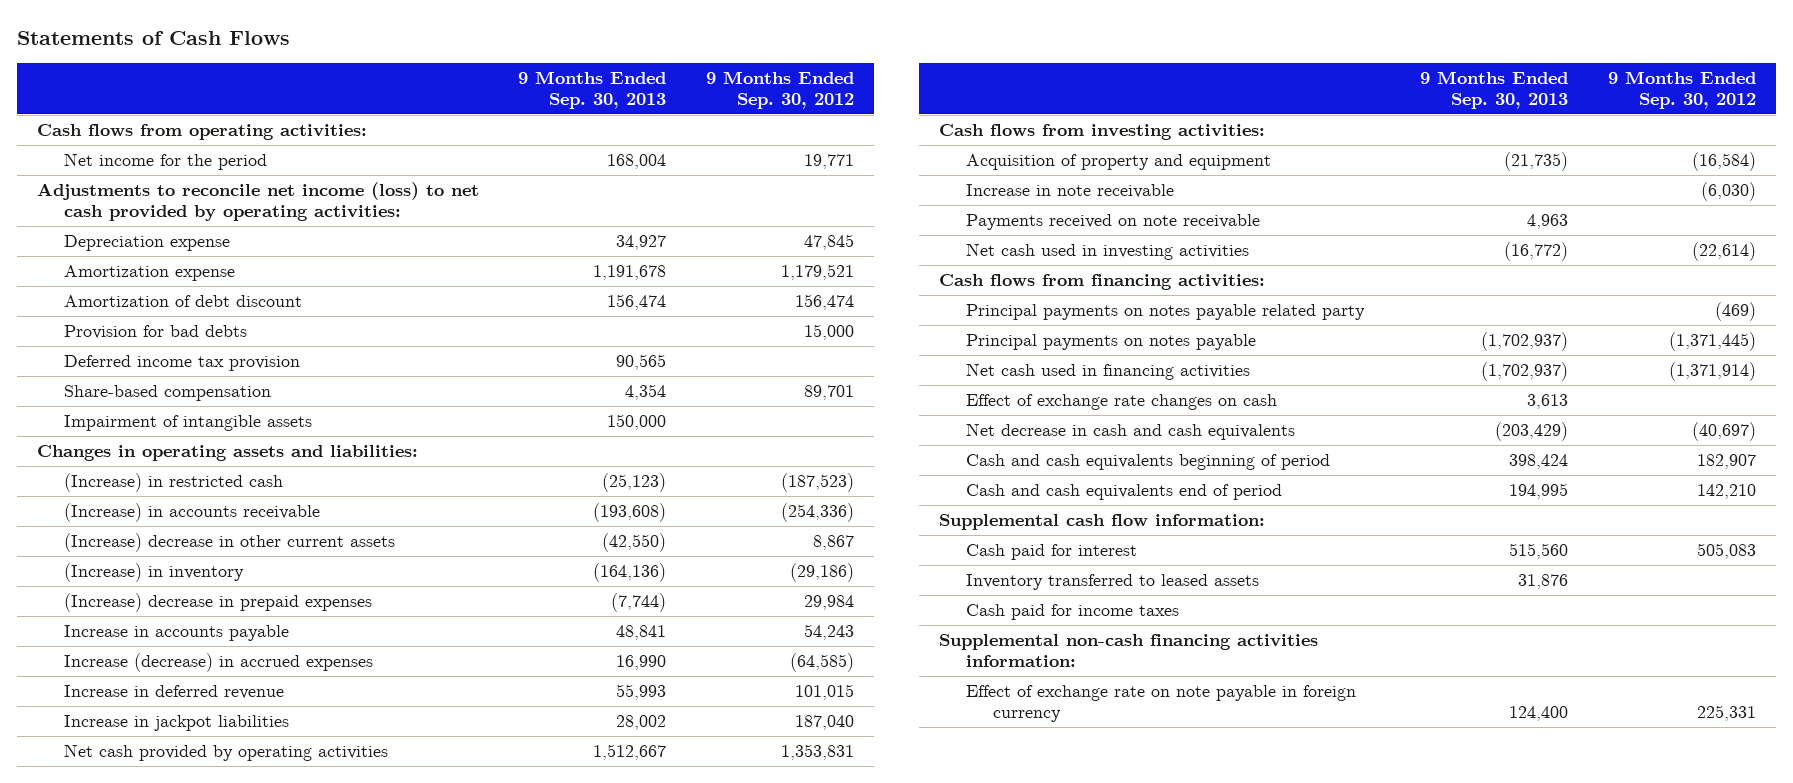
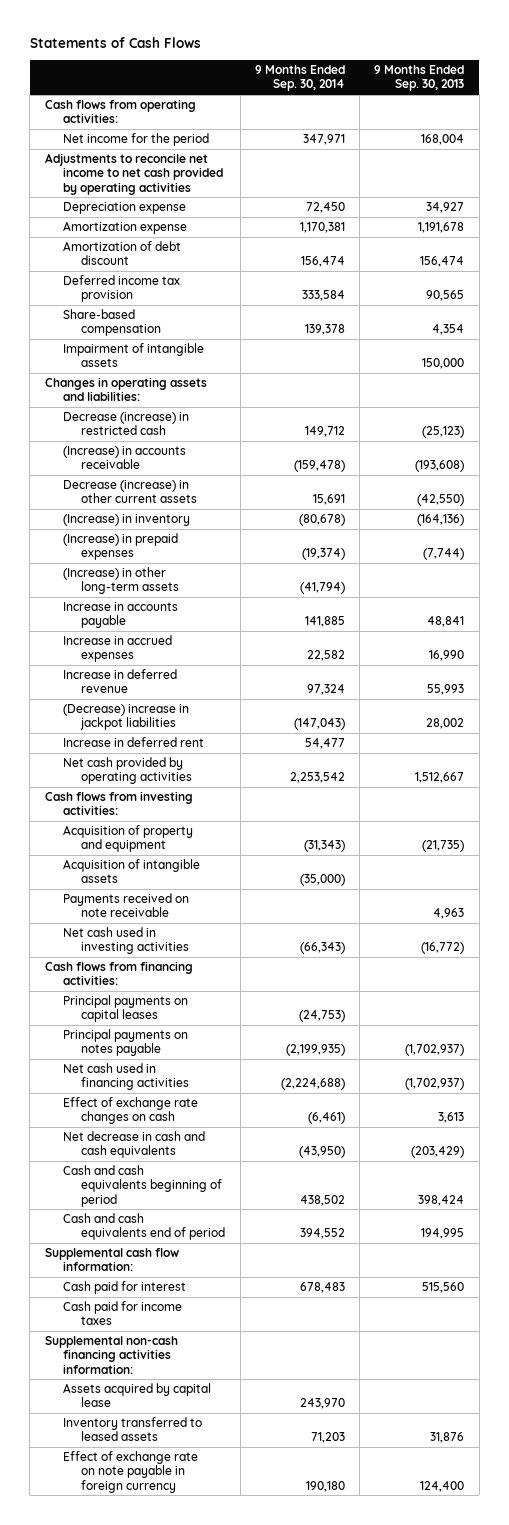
- | 9 Months Ended Sep. 30, 2013 | 9 Months Ended Sep. 30, 2012
+ | 9 Months Ended Sep. 30, 2014 | 9 Months Ended Sep. 30, 2013
- Adjustments to reconcile net income (loss) to net cash provided by operating activities:
+ Adjustments to reconcile net income to net cash provided by operating activities
- Provision for bad debts | | 15,000
- (Increase) in restricted cash | (25,123) | (187,523)
+ Decrease (increase) in restricted cash | 149,712 | (25,123)
- (Increase) decrease in other current assets | (42,550) | 8,867
+ Decrease (increase) in other current assets | 15,691 | (42,550)
- (Increase) decrease in prepaid expenses | (7,744) | 29,984
+ (Increase) in prepaid expenses | (19,374) | (7,744)
+ (Increase) in other long-term assets | (41,794) |
- Increase (decrease) in accrued expenses | 16,990 | (64,585)
+ Increase in accrued expenses | 22,582 | 16,990
- Increase in jackpot liabilities | 28,002 | 187,040
+ (Decrease) increase in jackpot liabilities | (147,043) | 28,002
+ Increase in deferred rent | 54,477 |
- Increase in note receivable | | (6,030)
+ Acquisition of intangible assets | (35,000) |
- Principal payments on notes payable related party | | (469)
+ Principal payments on capital leases | (24,753) |
+ Assets acquired by capital lease | 243,970 |
moved down: Inventory transferred to leased assets | 71,203 | 31,876

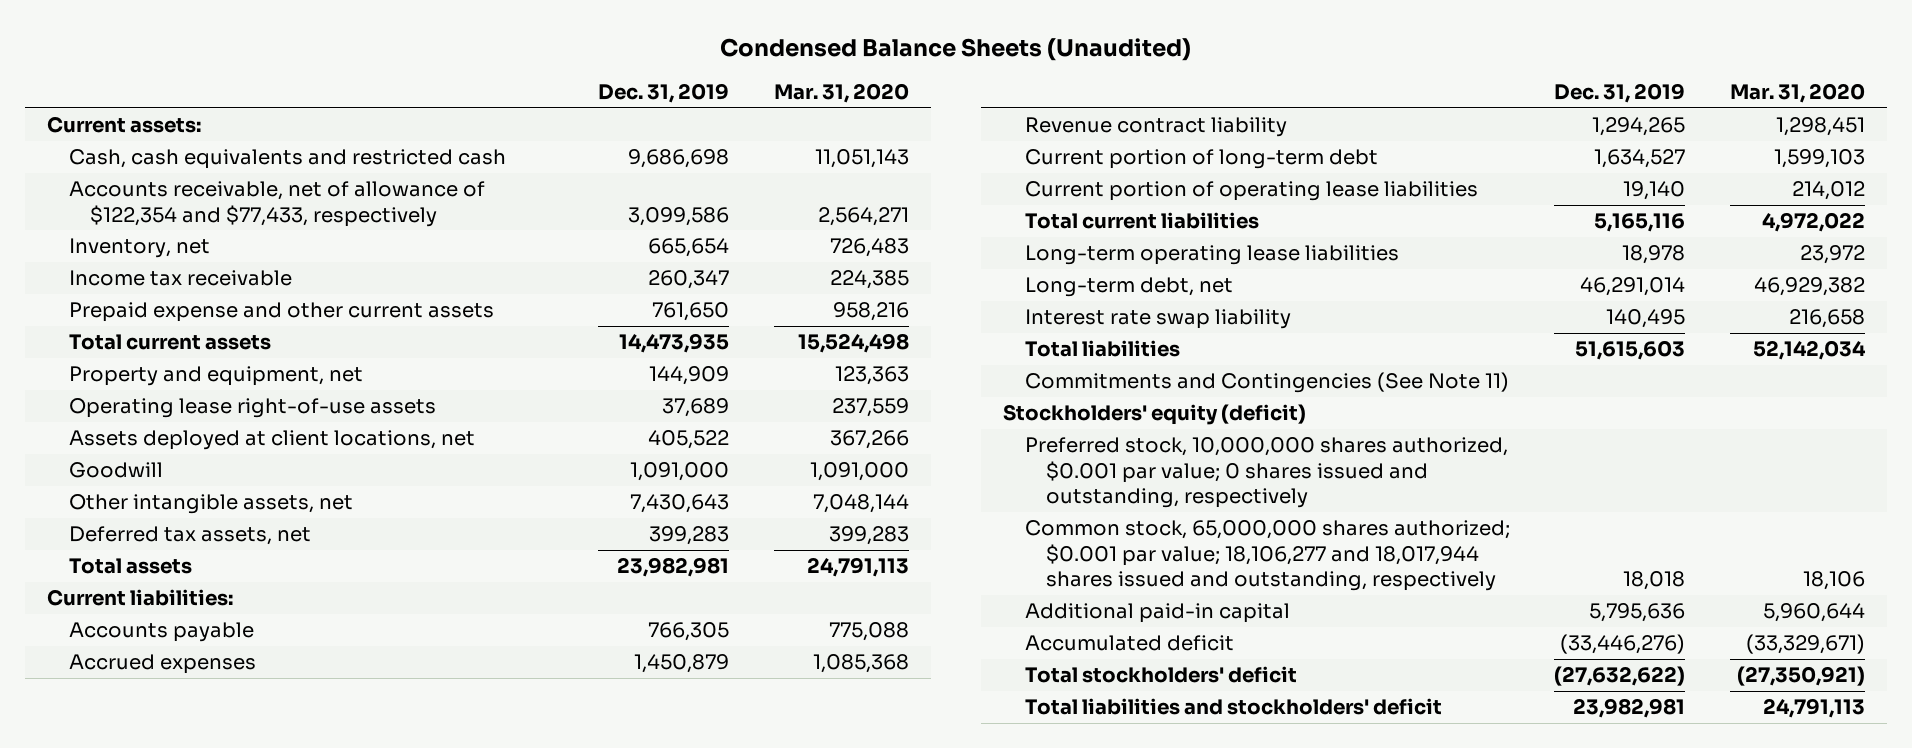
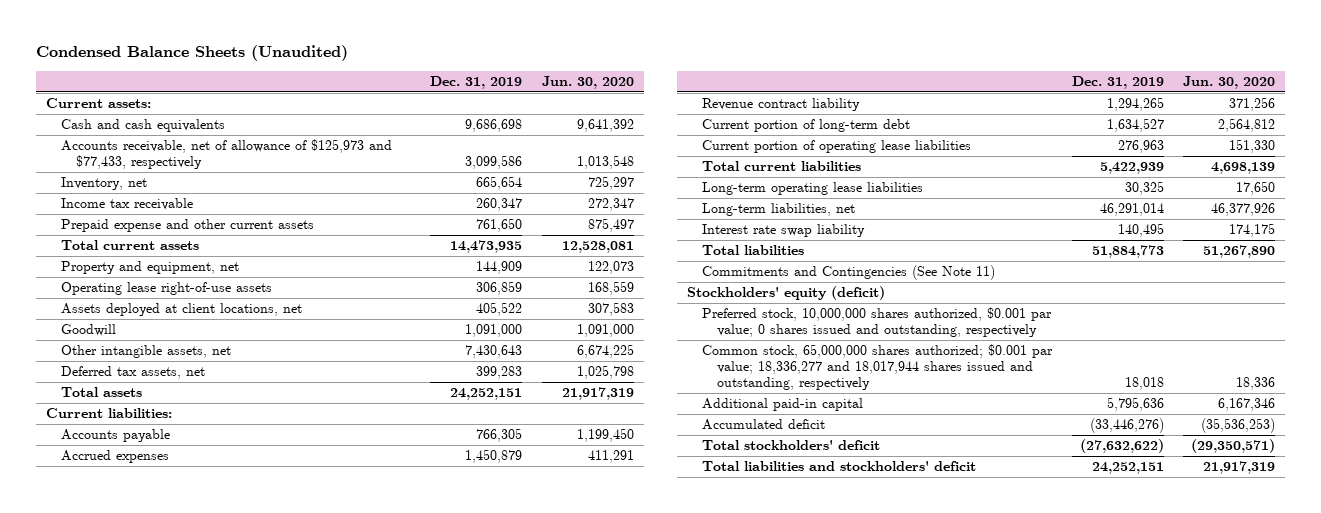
- | Dec. 31, 2019 | Mar. 31, 2020
+ | Dec. 31, 2019 | Jun. 30, 2020
- Cash, cash equivalents and restricted cash | 9,686,698 | 11,051,143
- Accounts receivable, net of allowance of $122,354 and $77,433, respectively | 3,099,586 | 2,564,271
+ Cash and cash equivalents | 9,686,698 | 9,641,392
+ Accounts receivable, net of allowance of $125,973 and $77,433, respectively | 3,099,586 | 1,013,548
- Operating lease right-of-use assets | 37,689 | 237,559
+ Operating lease right-of-use assets | 306,859 | 168,559
- Total assets | 23,982,981 | 24,791,113
+ Total assets | 24,252,151 | 21,917,319
- Current portion of operating lease liabilities | 19,140 | 214,012
- Total current liabilities | 5,165,116 | 4,972,022
- Long-term operating lease liabilities | 18,978 | 23,972
- Long-term debt, net | 46,291,014 | 46,929,382
+ Current portion of operating lease liabilities | 276,963 | 151,330
+ Total current liabilities | 5,422,939 | 4,698,139
+ Long-term operating lease liabilities | 30,325 | 17,650
+ Long-term liabilities, net | 46,291,014 | 46,377,926
- Total liabilities | 51,615,603 | 52,142,034
+ Total liabilities | 51,884,773 | 51,267,890
- Common stock, 65,000,000 shares authorized; $0.001 par value; 18,106,277 and 18,017,944 shares issued and outstanding, respectively | 18,018 | 18,106
+ Common stock, 65,000,000 shares authorized; $0.001 par value; 18,336,277 and 18,017,944 shares issued and outstanding, respectively | 18,018 | 18,336
- Total liabilities and stockholders' deficit | 23,982,981 | 24,791,113
+ Total liabilities and stockholders' deficit | 24,252,151 | 21,917,319

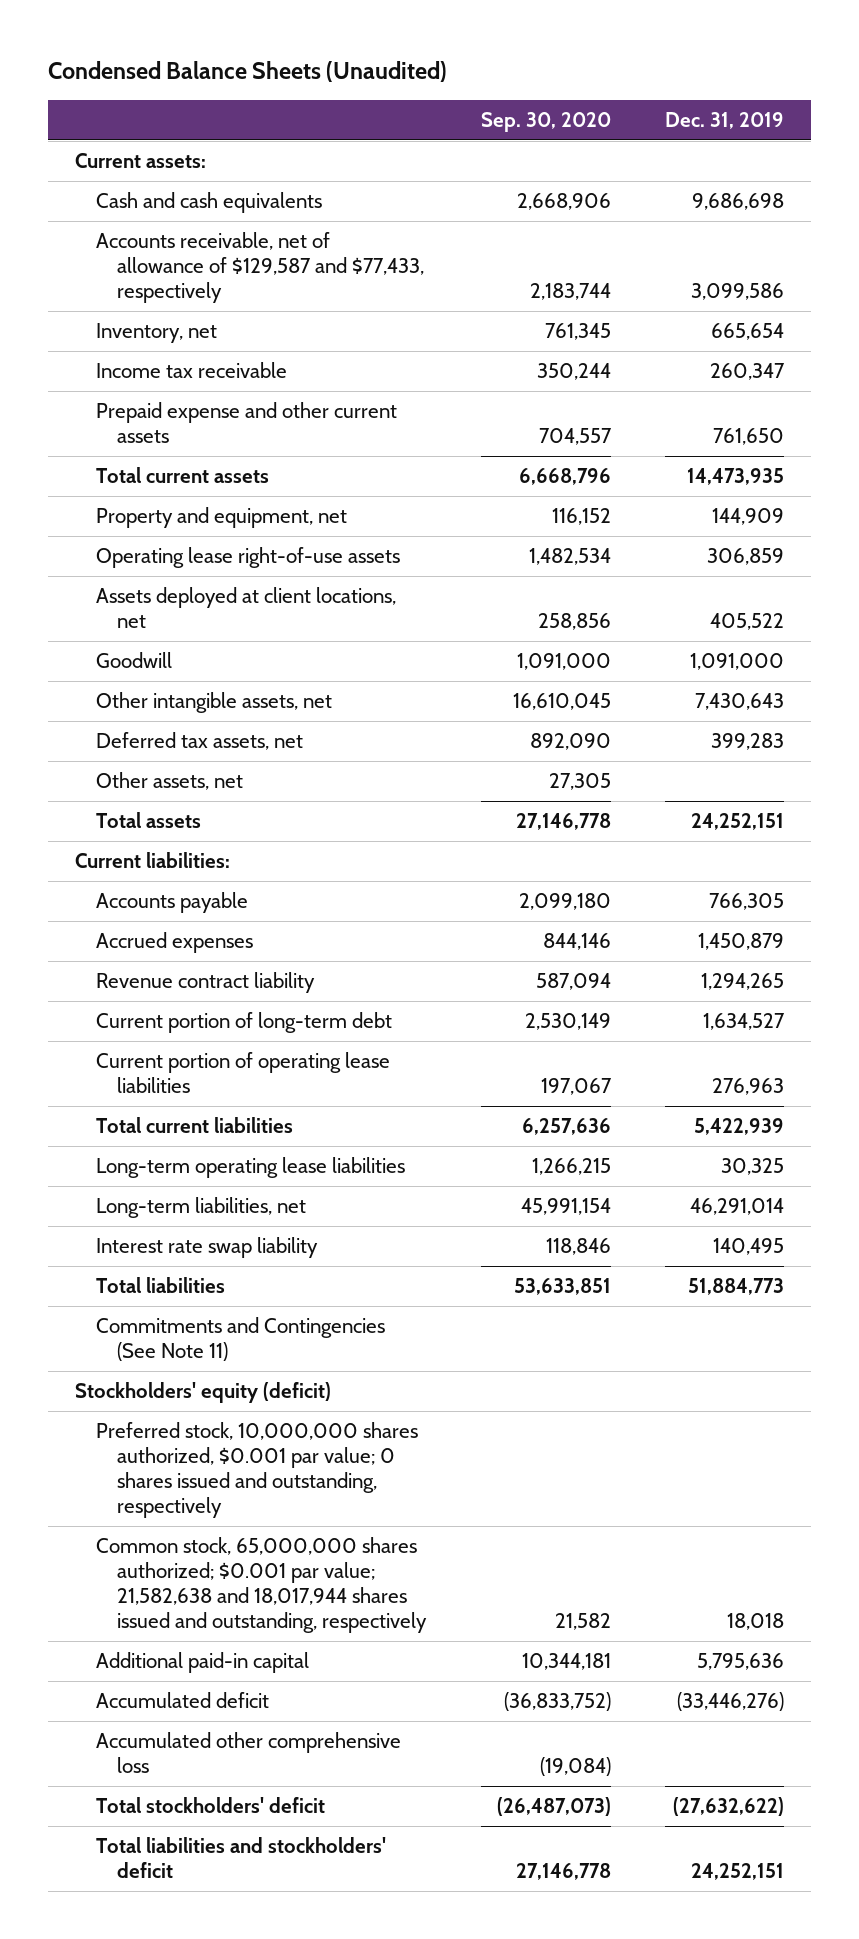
- | Dec. 31, 2019 | Jun. 30, 2020
+ | Sep. 30, 2020 | Dec. 31, 2019
- Accounts receivable, net of allowance of $125,973 and $77,433, respectively | 3,099,586 | 1,013,548
+ Accounts receivable, net of allowance of $129,587 and $77,433, respectively | 2,183,744 | 3,099,586
+ Other assets, net | 27,305 |
- Common stock, 65,000,000 shares authorized; $0.001 par value; 18,336,277 and 18,017,944 shares issued and outstanding, respectively | 18,018 | 18,336
+ Common stock, 65,000,000 shares authorized; $0.001 par value; 21,582,638 and 18,017,944 shares issued and outstanding, respectively | 21,582 | 18,018
+ Accumulated other comprehensive loss | (19,084) |

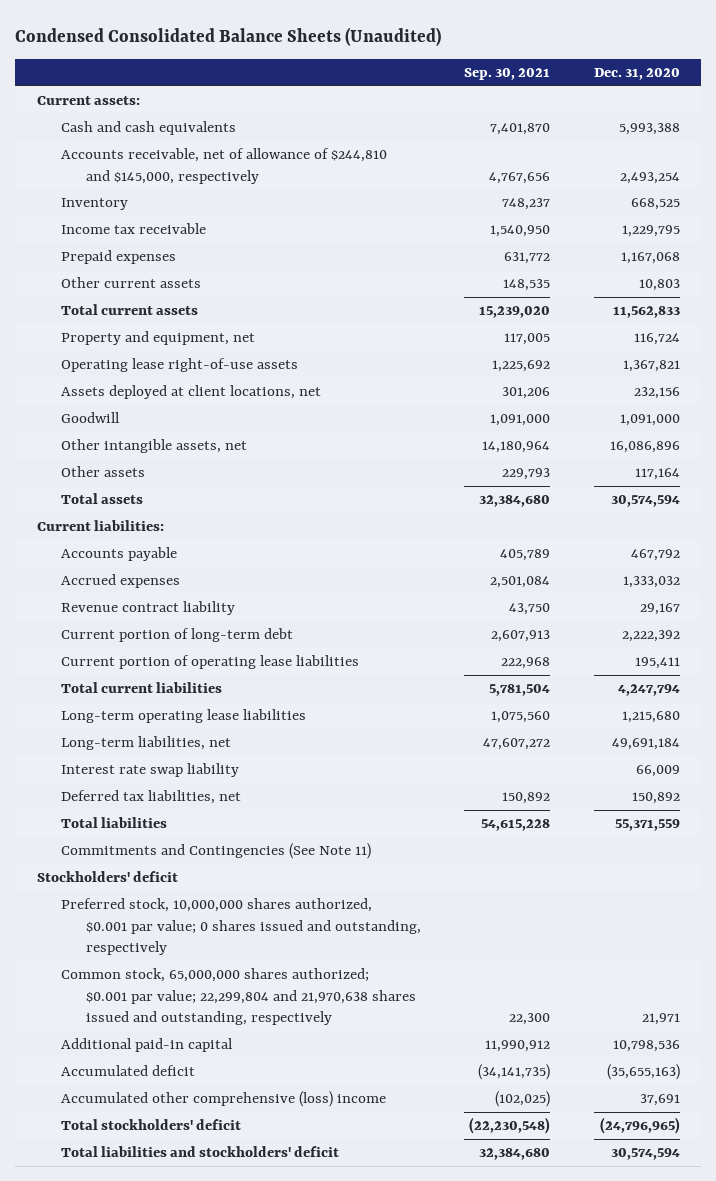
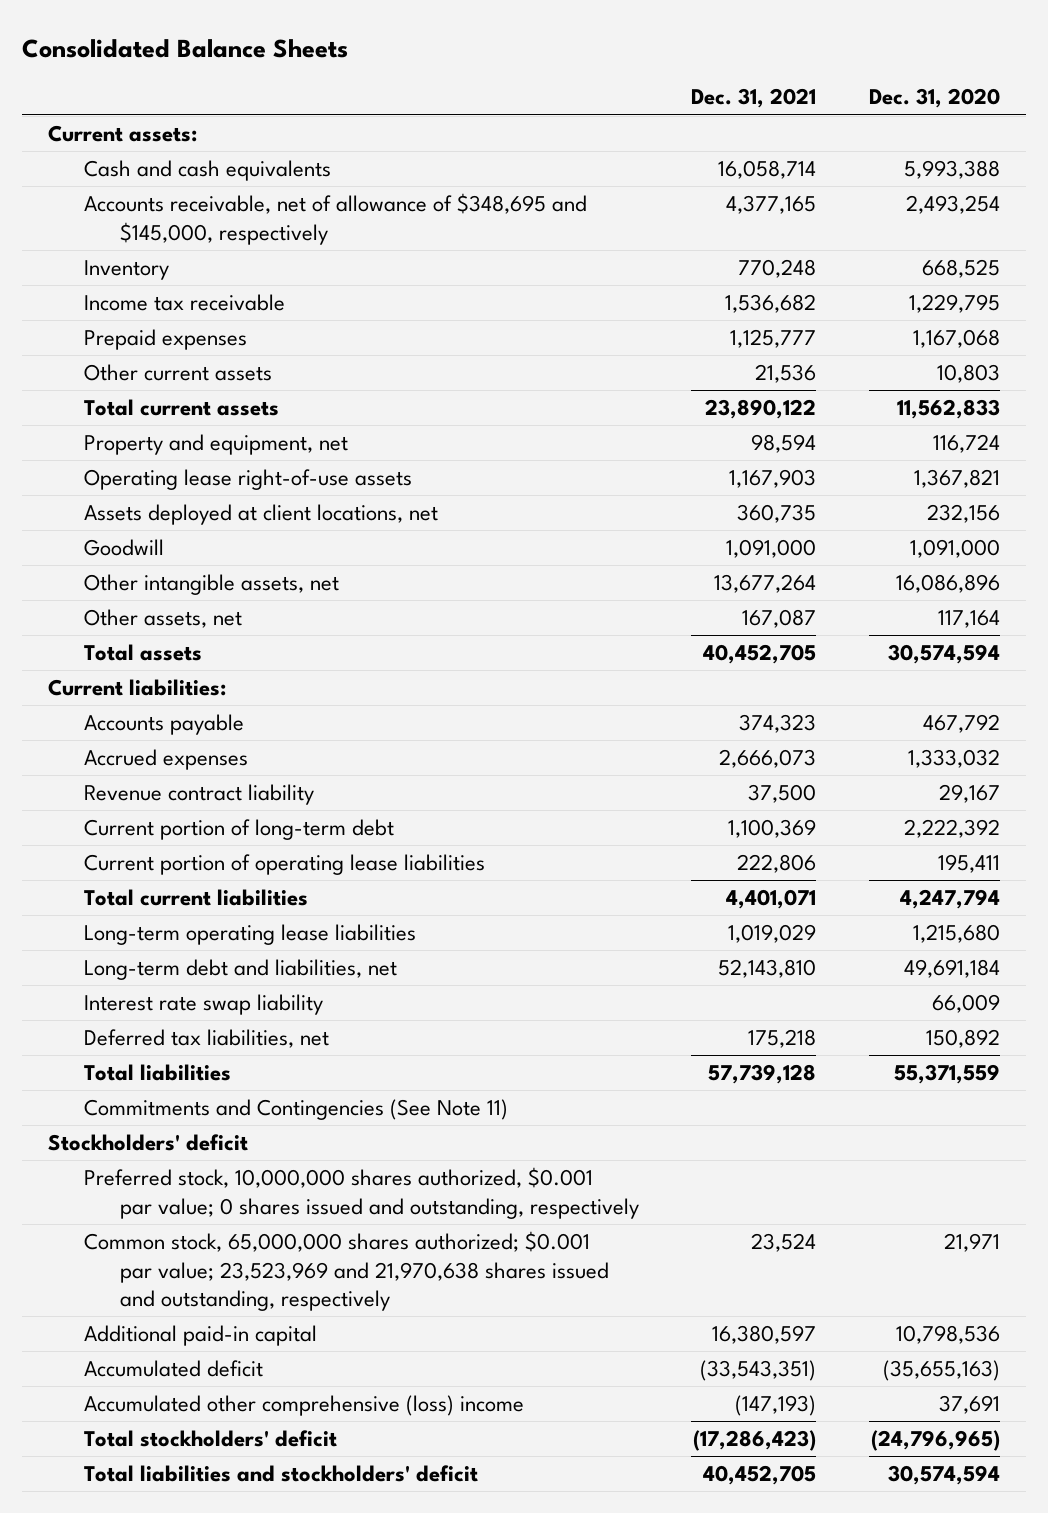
- Condensed Consolidated Balance Sheets (Unaudited)
+ Consolidated Balance Sheets
- | Sep. 30, 2021 | Dec. 31, 2020
+ | Dec. 31, 2021 | Dec. 31, 2020
- Accounts receivable, net of allowance of $244,810 and $145,000, respectively | 4,767,656 | 2,493,254
+ Accounts receivable, net of allowance of $348,695 and $145,000, respectively | 4,377,165 | 2,493,254
- Other assets | 229,793 | 117,164
+ Other assets, net | 167,087 | 117,164
- Long-term liabilities, net | 47,607,272 | 49,691,184
+ Long-term debt and liabilities, net | 52,143,810 | 49,691,184
- Common stock, 65,000,000 shares authorized; $0.001 par value; 22,299,804 and 21,970,638 shares issued and outstanding, respectively | 22,300 | 21,971
+ Common stock, 65,000,000 shares authorized; $0.001 par value; 23,523,969 and 21,970,638 shares issued and outstanding, respectively | 23,524 | 21,971

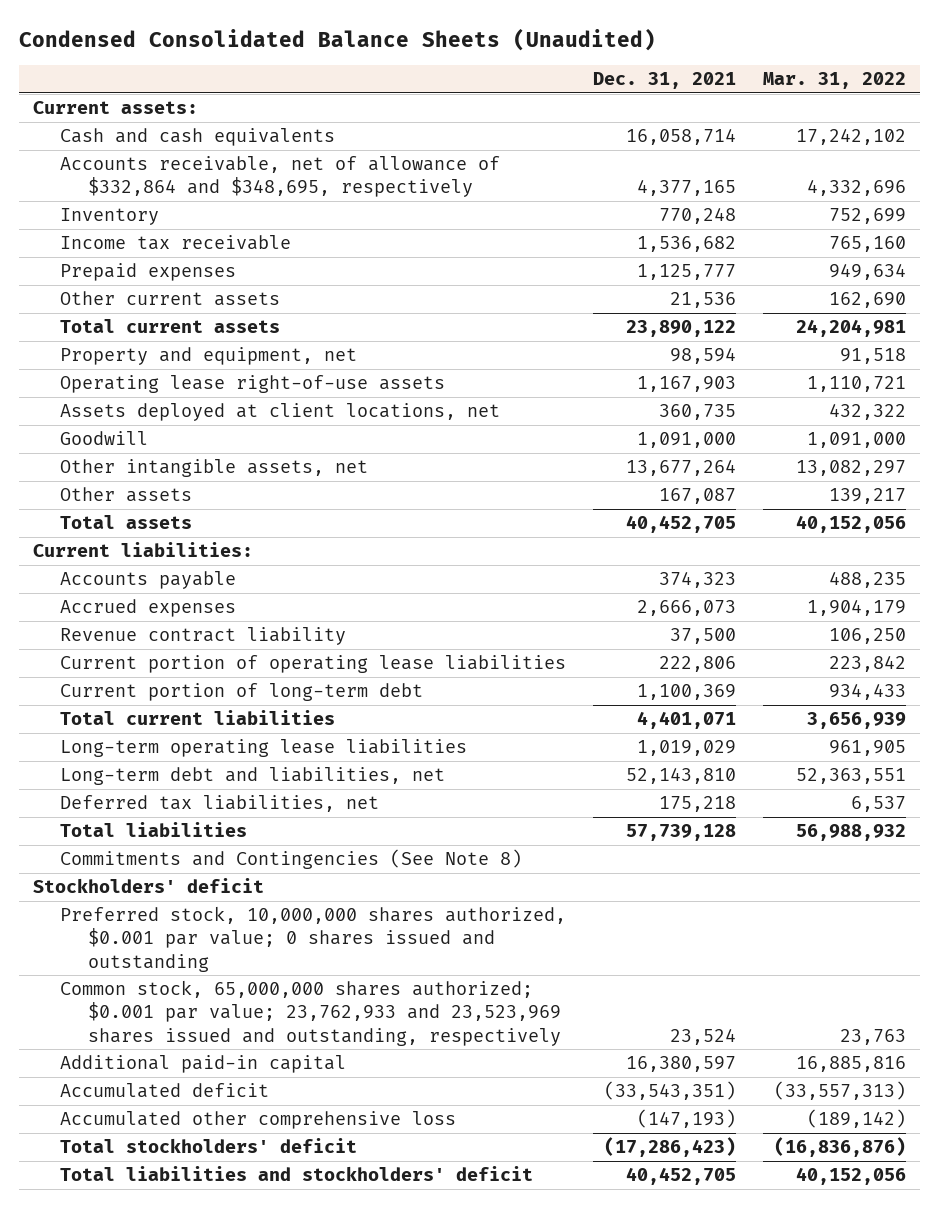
- Consolidated Balance Sheets
+ Condensed Consolidated Balance Sheets (Unaudited)
- | Dec. 31, 2021 | Dec. 31, 2020
+ | Dec. 31, 2021 | Mar. 31, 2022
- Accounts receivable, net of allowance of $348,695 and $145,000, respectively | 4,377,165 | 2,493,254
+ Accounts receivable, net of allowance of $332,864 and $348,695, respectively | 4,377,165 | 4,332,696
- Other assets, net | 167,087 | 117,164
+ Other assets | 167,087 | 139,217
moved down: Current portion of long-term debt | 1,100,369 | 934,433
- Interest rate swap liability | | 66,009
- Commitments and Contingencies (See Note 11)
+ Commitments and Contingencies (See Note 8)
- Preferred stock, 10,000,000 shares authorized, $0.001 par value; 0 shares issued and outstanding, respectively
- Common stock, 65,000,000 shares authorized; $0.001 par value; 23,523,969 and 21,970,638 shares issued and outstanding, respectively | 23,524 | 21,971
+ Preferred stock, 10,000,000 shares authorized, $0.001 par value; 0 shares issued and outstanding
+ Common stock, 65,000,000 shares authorized; $0.001 par value; 23,762,933 and 23,523,969 shares issued and outstanding, respectively | 23,524 | 23,763
- Accumulated other comprehensive (loss) income | (147,193) | 37,691
+ Accumulated other comprehensive loss | (147,193) | (189,142)

